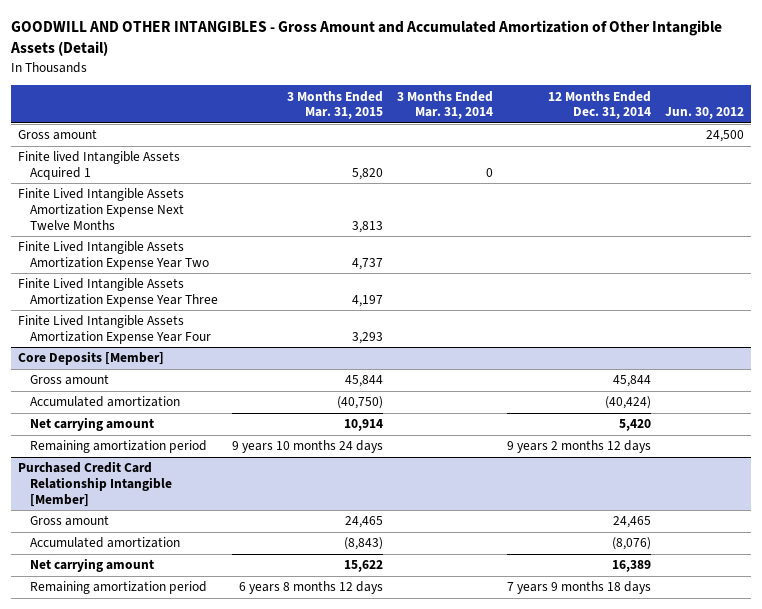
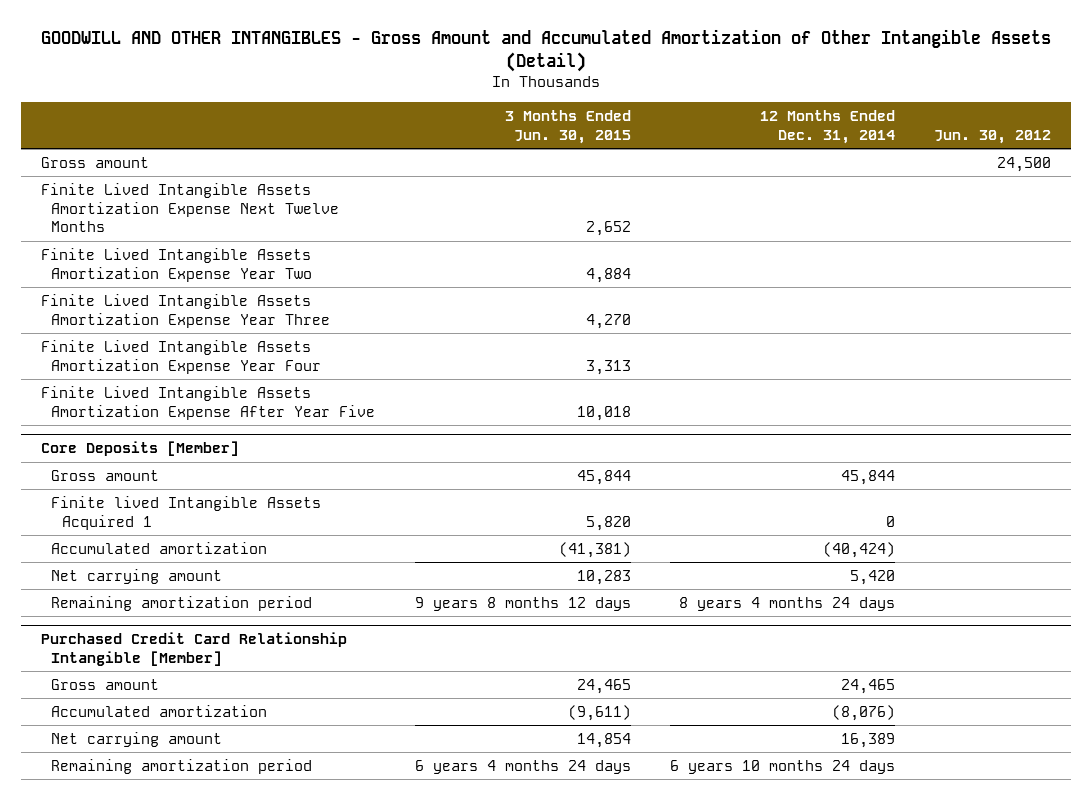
- | 3 Months Ended Mar. 31, 2015 | 3 Months Ended Mar. 31, 2014 | 12 Months Ended Dec. 31, 2014 | Jun. 30, 2012
+ | 3 Months Ended Jun. 30, 2015 | 12 Months Ended Dec. 31, 2014 | Jun. 30, 2012
- Finite lived Intangible Assets Acquired 1 | 5,820 | 0 | |
+ Finite Lived Intangible Assets Amortization Expense After Year Five | 10,018 | |
@ Core Deposits [Member]
+ Finite lived Intangible Assets Acquired 1 | 5,820 | 0 |
- Remaining amortization period | 9 years 10 months 24 days | | 9 years 2 months 12 days |
+ Remaining amortization period | 9 years 8 months 12 days | 8 years 4 months 24 days |
@ Purchased Credit Card Relationship Intangible [Member]
- Remaining amortization period | 6 years 8 months 12 days | | 7 years 9 months 18 days |
+ Remaining amortization period | 6 years 4 months 24 days | 6 years 10 months 24 days |

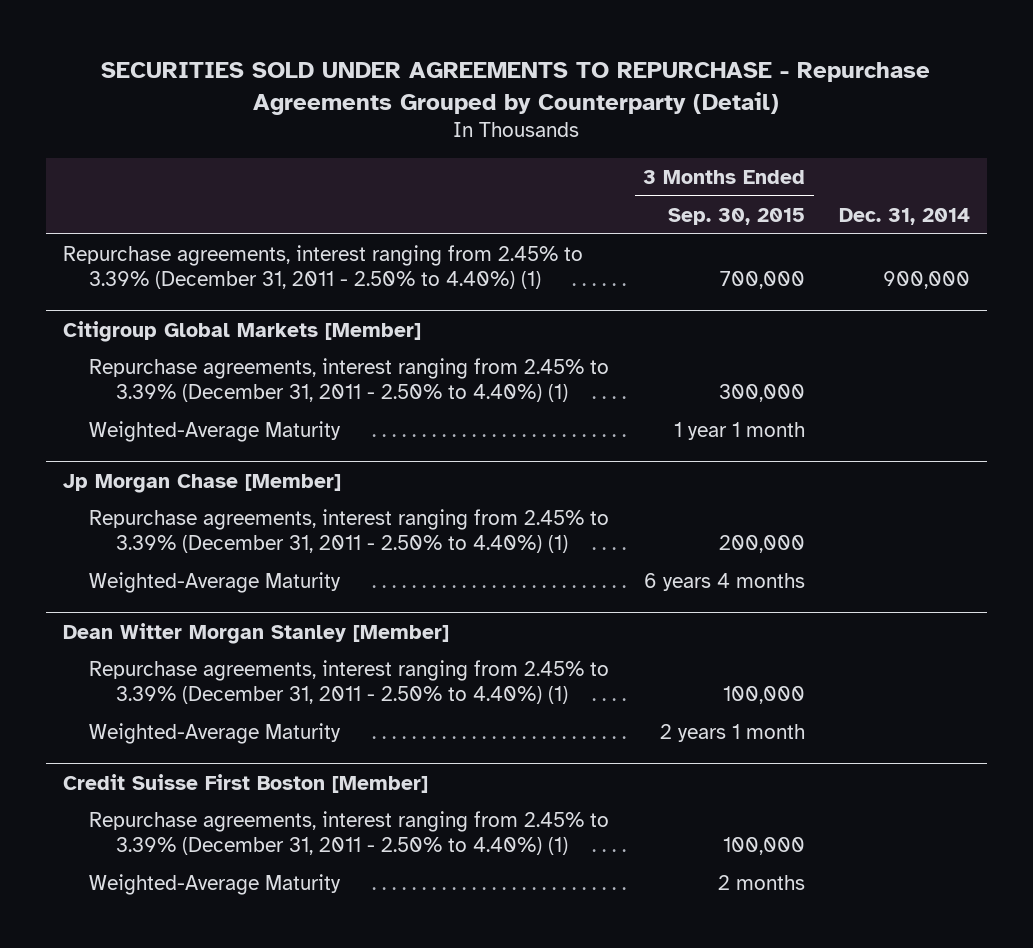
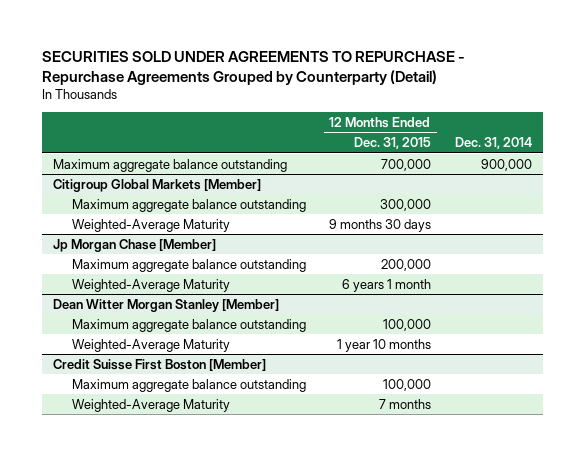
- | 3 Months Ended Sep. 30, 2015 | Dec. 31, 2014
+ | 12 Months Ended Dec. 31, 2015 | Dec. 31, 2014
- Repurchase agreements, interest ranging from 2.45% to 3.39% (December 31, 2011 - 2.50% to 4.40%) (1) | 700,000 | 900,000
+ Maximum aggregate balance outstanding | 700,000 | 900,000
@ Citigroup Global Markets [Member]
- Repurchase agreements, interest ranging from 2.45% to 3.39% (December 31, 2011 - 2.50% to 4.40%) (1) | 300,000 |
+ Maximum aggregate balance outstanding | 300,000 |
@ Jp Morgan Chase [Member]
- Repurchase agreements, interest ranging from 2.45% to 3.39% (December 31, 2011 - 2.50% to 4.40%) (1) | 200,000 |
+ Maximum aggregate balance outstanding | 200,000 |
@ Dean Witter Morgan Stanley [Member]
- Repurchase agreements, interest ranging from 2.45% to 3.39% (December 31, 2011 - 2.50% to 4.40%) (1) | 100,000 |
+ Maximum aggregate balance outstanding | 100,000 |
@ Credit Suisse First Boston [Member]
- Repurchase agreements, interest ranging from 2.45% to 3.39% (December 31, 2011 - 2.50% to 4.40%) (1) | 100,000 |
+ Maximum aggregate balance outstanding | 100,000 |

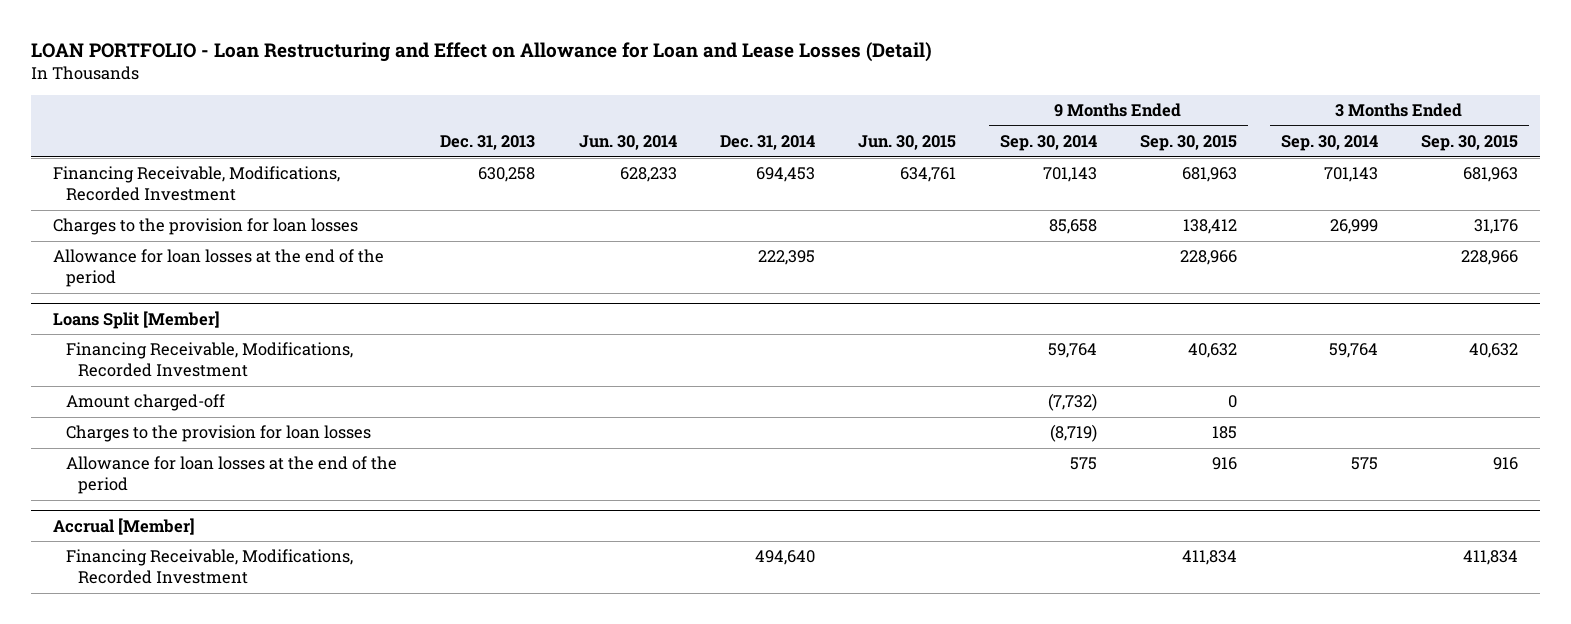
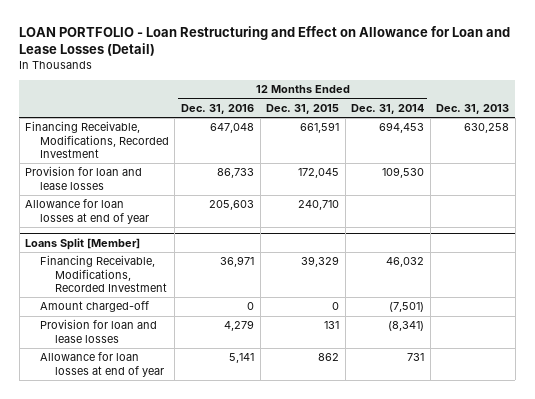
- | Dec. 31, 2013 | Jun. 30, 2014 | Dec. 31, 2014 | Jun. 30, 2015 | 9 Months Ended Sep. 30, 2014 | 9 Months Ended Sep. 30, 2015 | 3 Months Ended Sep. 30, 2014 | 3 Months Ended Sep. 30, 2015
+ | 12 Months Ended Dec. 31, 2016 | 12 Months Ended Dec. 31, 2015 | 12 Months Ended Dec. 31, 2014 | Dec. 31, 2013
- Charges to the provision for loan losses | | | | | 85,658 | 138,412 | 26,999 | 31,176
- Allowance for loan losses at the end of the period | | | 222,395 | | | 228,966 | | 228,966
+ Provision for loan and lease losses | 86,733 | 172,045 | 109,530 |
+ Allowance for loan losses at end of year | 205,603 | 240,710 | |
@ Loans Split [Member]
- Charges to the provision for loan losses | | | | | (8,719) | 185 | |
- Allowance for loan losses at the end of the period | | | | | 575 | 916 | 575 | 916
- Accrual [Member]
- Financing Receivable, Modifications, Recorded Investment | | | 494,640 | | | 411,834 | | 411,834
@ Loans Split [Member]
+ Provision for loan and lease losses | 4,279 | 131 | (8,341) |
+ Allowance for loan losses at end of year | 5,141 | 862 | 731 |

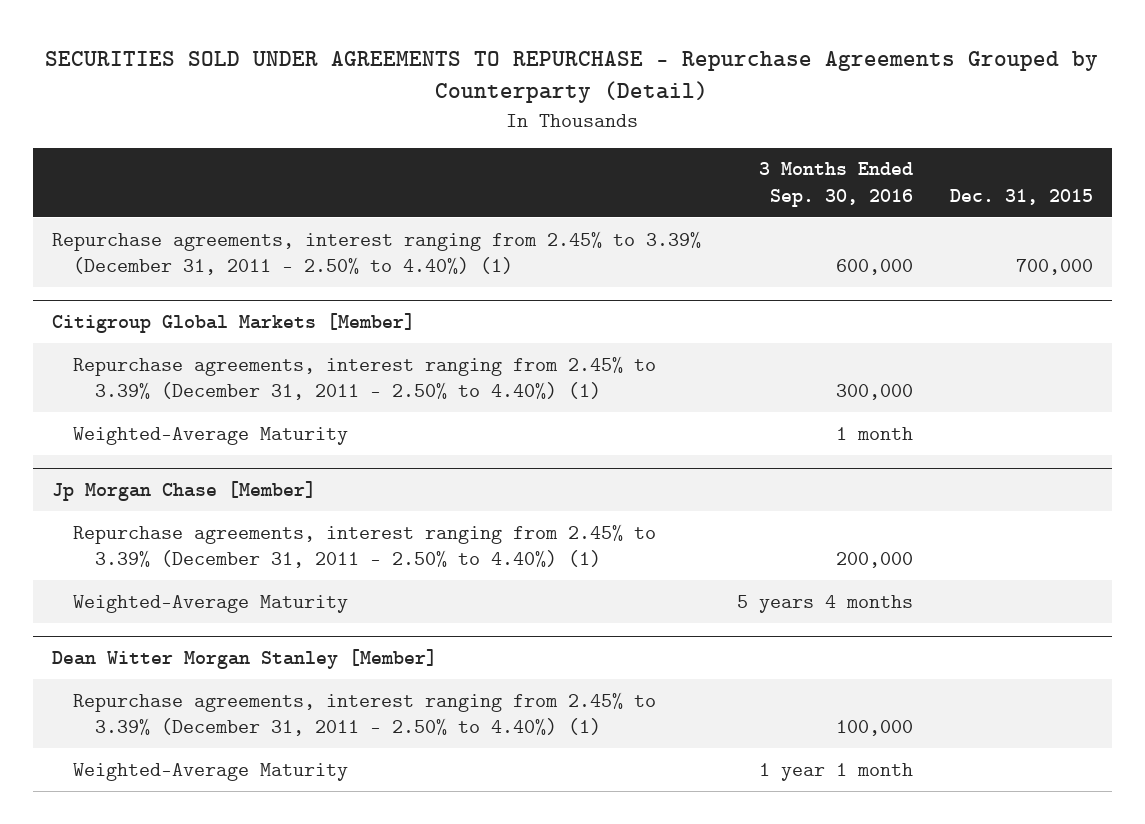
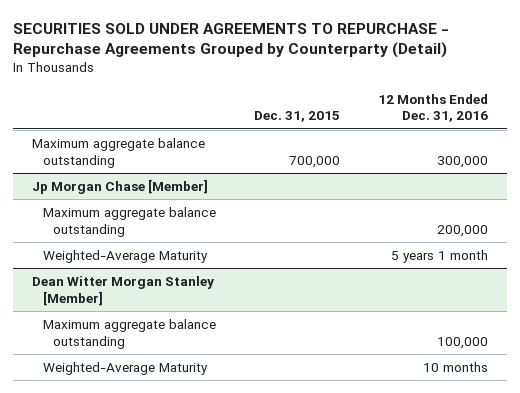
- | 3 Months Ended Sep. 30, 2016 | Dec. 31, 2015
+ | Dec. 31, 2015 | 12 Months Ended Dec. 31, 2016
- Repurchase agreements, interest ranging from 2.45% to 3.39% (December 31, 2011 - 2.50% to 4.40%) (1) | 600,000 | 700,000
- Citigroup Global Markets [Member]
- Repurchase agreements, interest ranging from 2.45% to 3.39% (December 31, 2011 - 2.50% to 4.40%) (1) | 300,000 |
- Weighted-Average Maturity | 1 month |
+ Maximum aggregate balance outstanding | 700,000 | 300,000
@ Jp Morgan Chase [Member]
- Repurchase agreements, interest ranging from 2.45% to 3.39% (December 31, 2011 - 2.50% to 4.40%) (1) | 200,000 |
+ Maximum aggregate balance outstanding | | 200,000
@ Dean Witter Morgan Stanley [Member]
- Repurchase agreements, interest ranging from 2.45% to 3.39% (December 31, 2011 - 2.50% to 4.40%) (1) | 100,000 |
+ Maximum aggregate balance outstanding | | 100,000

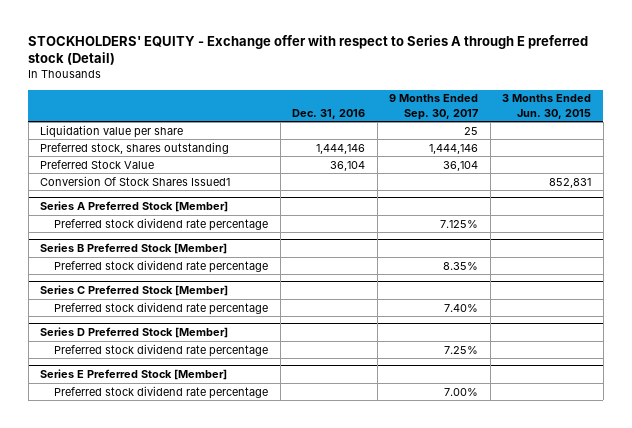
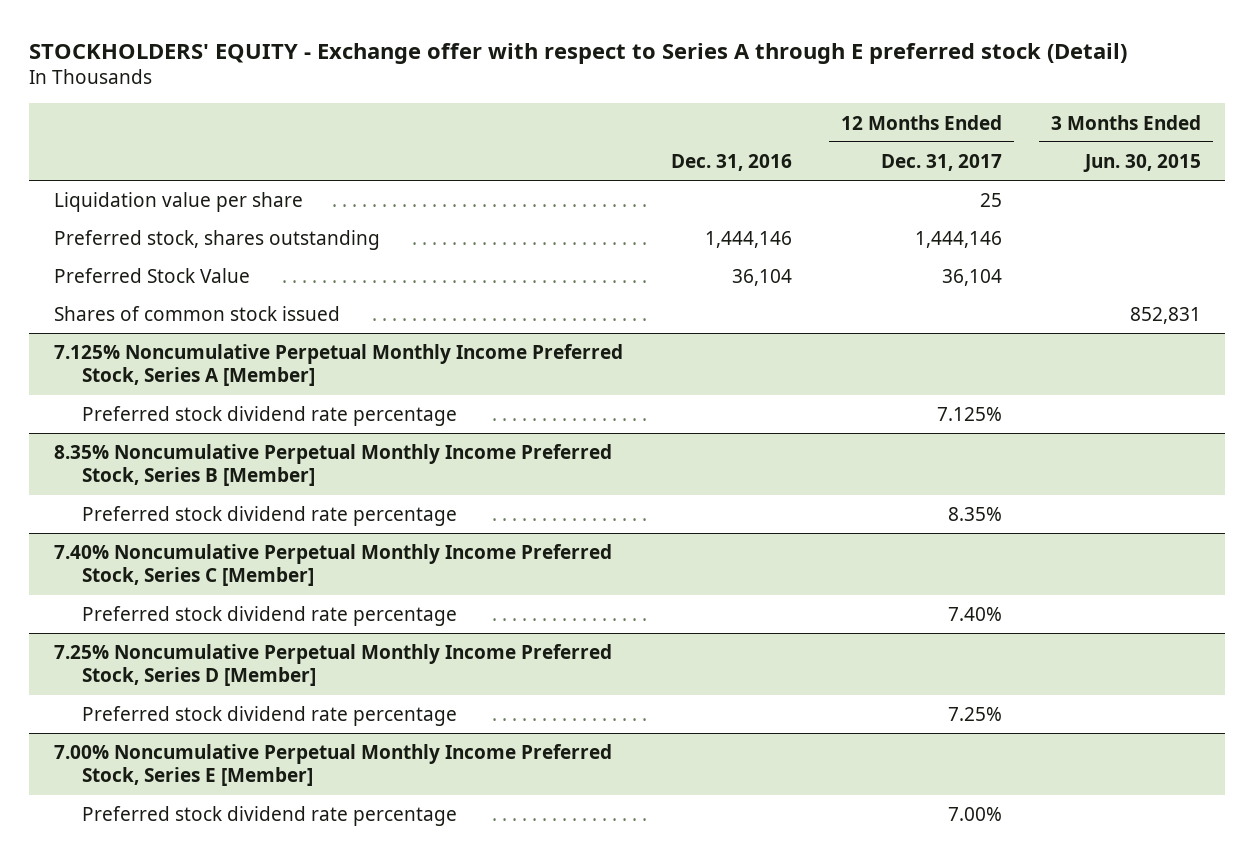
- | Dec. 31, 2016 | 9 Months Ended Sep. 30, 2017 | 3 Months Ended Jun. 30, 2015
+ | Dec. 31, 2016 | 12 Months Ended Dec. 31, 2017 | 3 Months Ended Jun. 30, 2015
- Conversion Of Stock Shares Issued1 | | | 852,831
- Series A Preferred Stock [Member]
+ Shares of common stock issued | | | 852,831
+ 7.125% Noncumulative Perpetual Monthly Income Preferred Stock, Series A [Member]
- Series B Preferred Stock [Member]
+ 8.35% Noncumulative Perpetual Monthly Income Preferred Stock, Series B [Member]
- Series C Preferred Stock [Member]
+ 7.40% Noncumulative Perpetual Monthly Income Preferred Stock, Series C [Member]
- Series D Preferred Stock [Member]
+ 7.25% Noncumulative Perpetual Monthly Income Preferred Stock, Series D [Member]
- Series E Preferred Stock [Member]
+ 7.00% Noncumulative Perpetual Monthly Income Preferred Stock, Series E [Member]

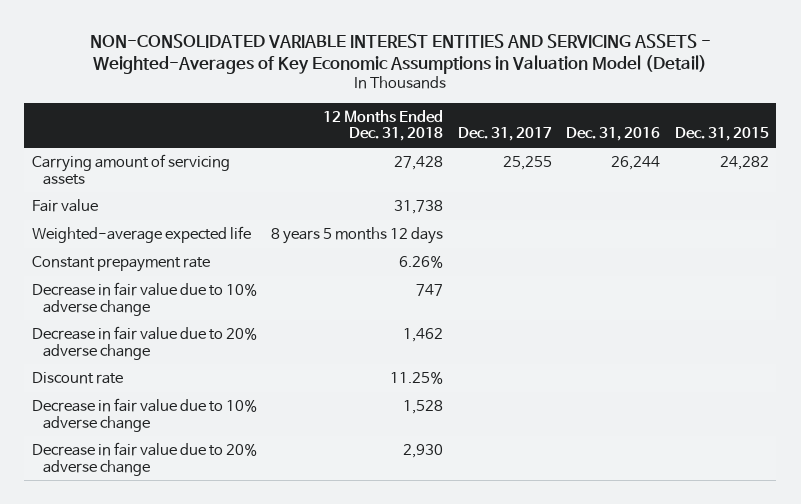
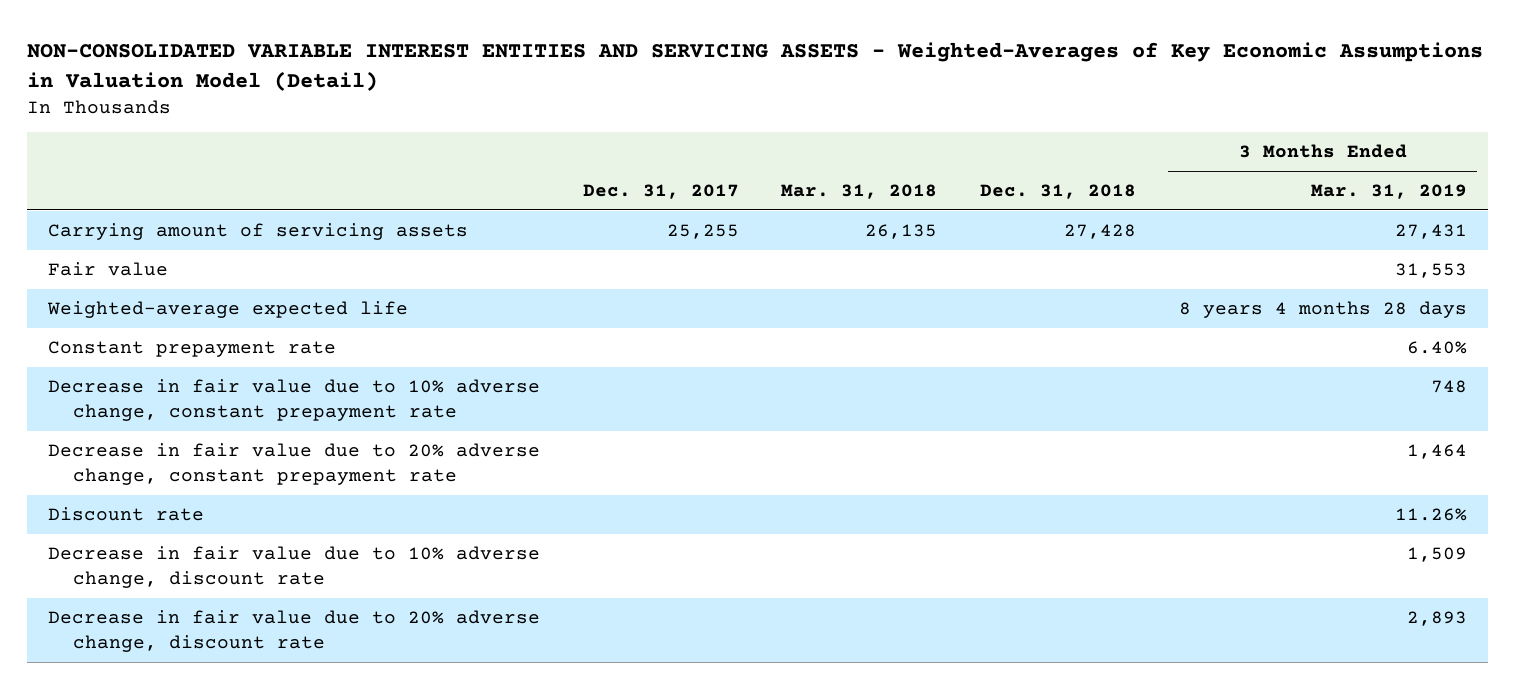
- | 12 Months Ended Dec. 31, 2018 | Dec. 31, 2017 | Dec. 31, 2016 | Dec. 31, 2015
+ | Dec. 31, 2017 | Mar. 31, 2018 | Dec. 31, 2018 | 3 Months Ended Mar. 31, 2019
- Decrease in fair value due to 10% adverse change | 747 | | |
- Decrease in fair value due to 20% adverse change | 1,462 | | |
+ Decrease in fair value due to 10% adverse change, constant prepayment rate | | | | 748
+ Decrease in fair value due to 20% adverse change, constant prepayment rate | | | | 1,464
- Decrease in fair value due to 10% adverse change | 1,528 | | |
- Decrease in fair value due to 20% adverse change | 2,930 | | |
+ Decrease in fair value due to 10% adverse change, discount rate | | | | 1,509
+ Decrease in fair value due to 20% adverse change, discount rate | | | | 2,893

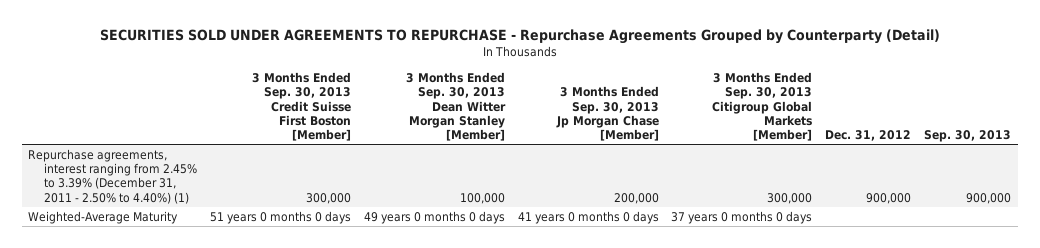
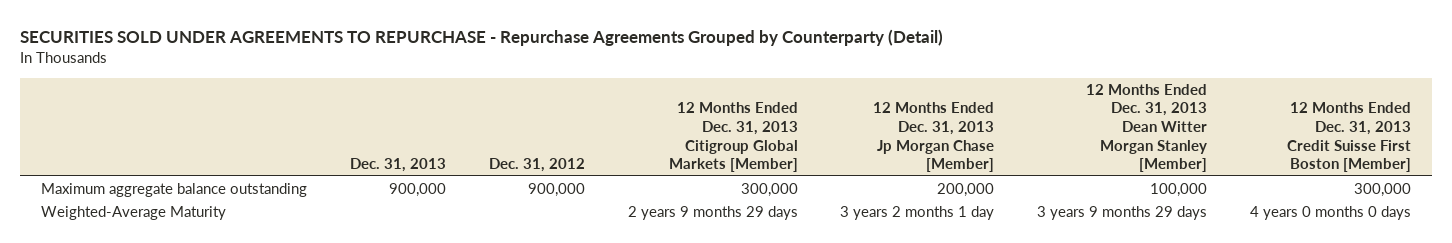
- | 3 Months Ended Sep. 30, 2013 Credit Suisse First Boston [Member] | 3 Months Ended Sep. 30, 2013 Dean Witter Morgan Stanley [Member] | 3 Months Ended Sep. 30, 2013 Jp Morgan Chase [Member] | 3 Months Ended Sep. 30, 2013 Citigroup Global Markets [Member] | Dec. 31, 2012 | Sep. 30, 2013
+ | Dec. 31, 2013 | Dec. 31, 2012 | 12 Months Ended Dec. 31, 2013 Citigroup Global Markets [Member] | 12 Months Ended Dec. 31, 2013 Jp Morgan Chase [Member] | 12 Months Ended Dec. 31, 2013 Dean Witter Morgan Stanley [Member] | 12 Months Ended Dec. 31, 2013 Credit Suisse First Boston [Member]
- Repurchase agreements, interest ranging from 2.45% to 3.39% (December 31, 2011 - 2.50% to 4.40%) (1) | 300,000 | 100,000 | 200,000 | 300,000 | 900,000 | 900,000
+ Maximum aggregate balance outstanding | 900,000 | 900,000 | 300,000 | 200,000 | 100,000 | 300,000

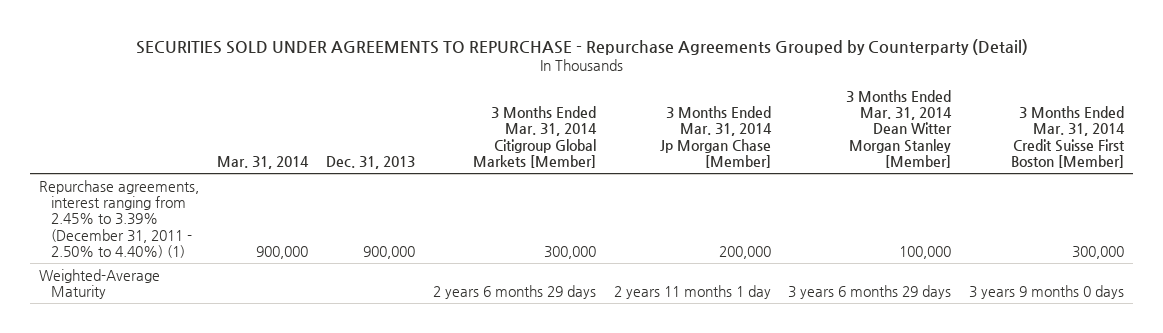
- | Dec. 31, 2013 | Dec. 31, 2012 | 12 Months Ended Dec. 31, 2013 Citigroup Global Markets [Member] | 12 Months Ended Dec. 31, 2013 Jp Morgan Chase [Member] | 12 Months Ended Dec. 31, 2013 Dean Witter Morgan Stanley [Member] | 12 Months Ended Dec. 31, 2013 Credit Suisse First Boston [Member]
+ | Mar. 31, 2014 | Dec. 31, 2013 | 3 Months Ended Mar. 31, 2014 Citigroup Global Markets [Member] | 3 Months Ended Mar. 31, 2014 Jp Morgan Chase [Member] | 3 Months Ended Mar. 31, 2014 Dean Witter Morgan Stanley [Member] | 3 Months Ended Mar. 31, 2014 Credit Suisse First Boston [Member]
- Maximum aggregate balance outstanding | 900,000 | 900,000 | 300,000 | 200,000 | 100,000 | 300,000
+ Repurchase agreements, interest ranging from 2.45% to 3.39% (December 31, 2011 - 2.50% to 4.40%) (1) | 900,000 | 900,000 | 300,000 | 200,000 | 100,000 | 300,000

